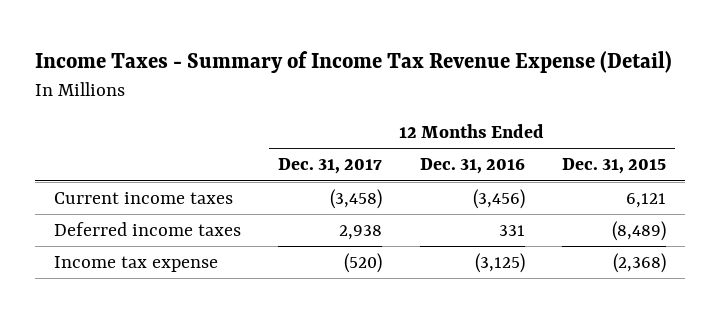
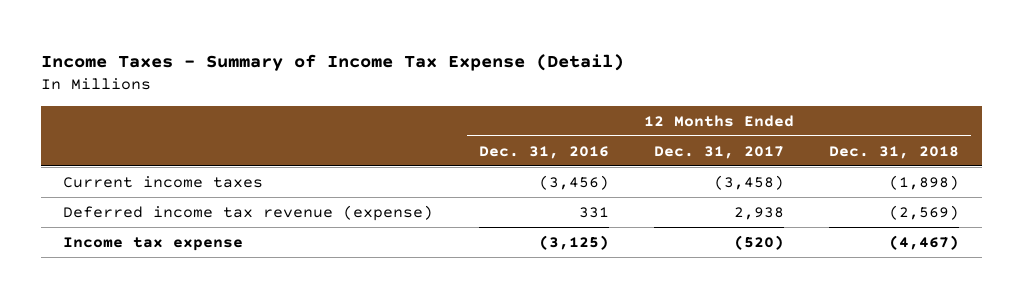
- Income Taxes - Summary of Income Tax Revenue Expense (Detail)
+ Income Taxes - Summary of Income Tax Expense (Detail)
- | 12 Months Ended Dec. 31, 2017 | 12 Months Ended Dec. 31, 2016 | 12 Months Ended Dec. 31, 2015
+ | 12 Months Ended Dec. 31, 2016 | 12 Months Ended Dec. 31, 2017 | 12 Months Ended Dec. 31, 2018
- Deferred income taxes | 2,938 | 331 | (8,489)
+ Deferred income tax revenue (expense) | 331 | 2,938 | (2,569)

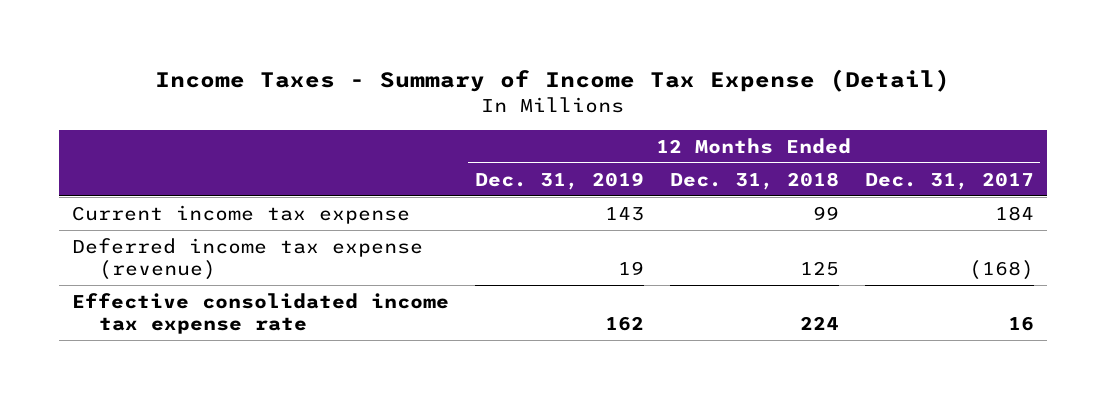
- | 12 Months Ended Dec. 31, 2016 | 12 Months Ended Dec. 31, 2017 | 12 Months Ended Dec. 31, 2018
+ | 12 Months Ended Dec. 31, 2019 | 12 Months Ended Dec. 31, 2018 | 12 Months Ended Dec. 31, 2017
- Current income taxes | (3,456) | (3,458) | (1,898)
- Deferred income tax revenue (expense) | 331 | 2,938 | (2,569)
- Income tax expense | (3,125) | (520) | (4,467)
+ Current income tax expense | 143 | 99 | 184
+ Deferred income tax expense (revenue) | 19 | 125 | (168)
+ Effective consolidated income tax expense rate | 162 | 224 | 16

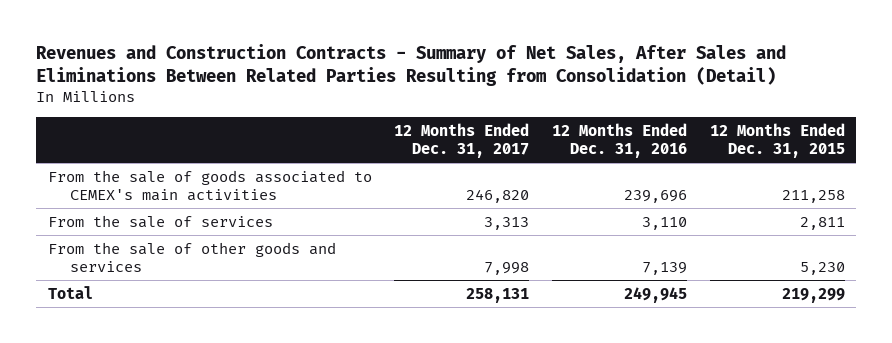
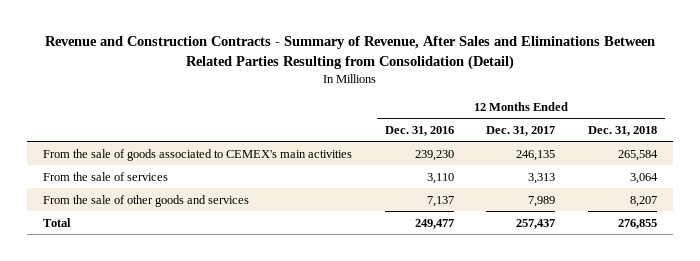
- Revenues and Construction Contracts - Summary of Net Sales, After Sales and Eliminations Between Related Parties Resulting from Consolidation (Detail)
+ Revenue and Construction Contracts - Summary of Revenue, After Sales and Eliminations Between Related Parties Resulting from Consolidation (Detail)
- | 12 Months Ended Dec. 31, 2017 | 12 Months Ended Dec. 31, 2016 | 12 Months Ended Dec. 31, 2015
+ | 12 Months Ended Dec. 31, 2016 | 12 Months Ended Dec. 31, 2017 | 12 Months Ended Dec. 31, 2018
- From the sale of goods associated to CEMEX's main activities | 246,820 | 239,696 | 211,258
+ From the sale of goods associated to CEMEX's main activities | 239,230 | 246,135 | 265,584
- From the sale of other goods and services | 7,998 | 7,139 | 5,230
- Total | 258,131 | 249,945 | 219,299
+ From the sale of other goods and services | 7,137 | 7,989 | 8,207
+ Total | 249,477 | 257,437 | 276,855

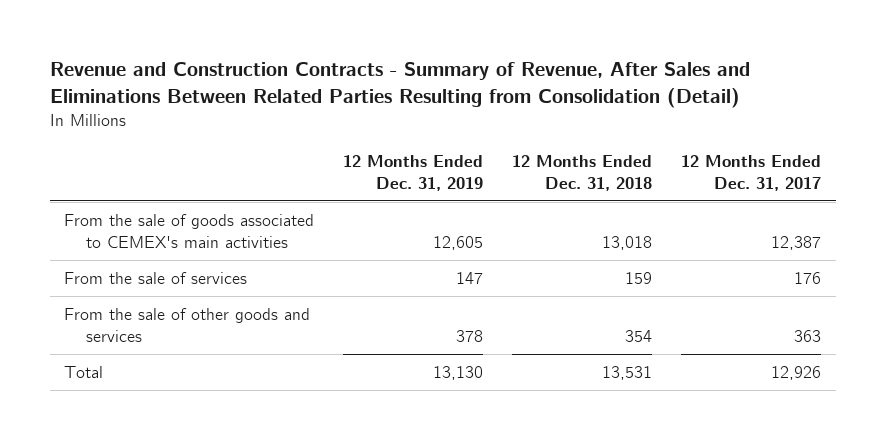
- | 12 Months Ended Dec. 31, 2016 | 12 Months Ended Dec. 31, 2017 | 12 Months Ended Dec. 31, 2018
+ | 12 Months Ended Dec. 31, 2019 | 12 Months Ended Dec. 31, 2018 | 12 Months Ended Dec. 31, 2017
- From the sale of goods associated to CEMEX's main activities | 239,230 | 246,135 | 265,584
- From the sale of services | 3,110 | 3,313 | 3,064
- From the sale of other goods and services | 7,137 | 7,989 | 8,207
- Total | 249,477 | 257,437 | 276,855
+ From the sale of goods associated to CEMEX's main activities | 12,605 | 13,018 | 12,387
+ From the sale of services | 147 | 159 | 176
+ From the sale of other goods and services | 378 | 354 | 363
+ Total | 13,130 | 13,531 | 12,926

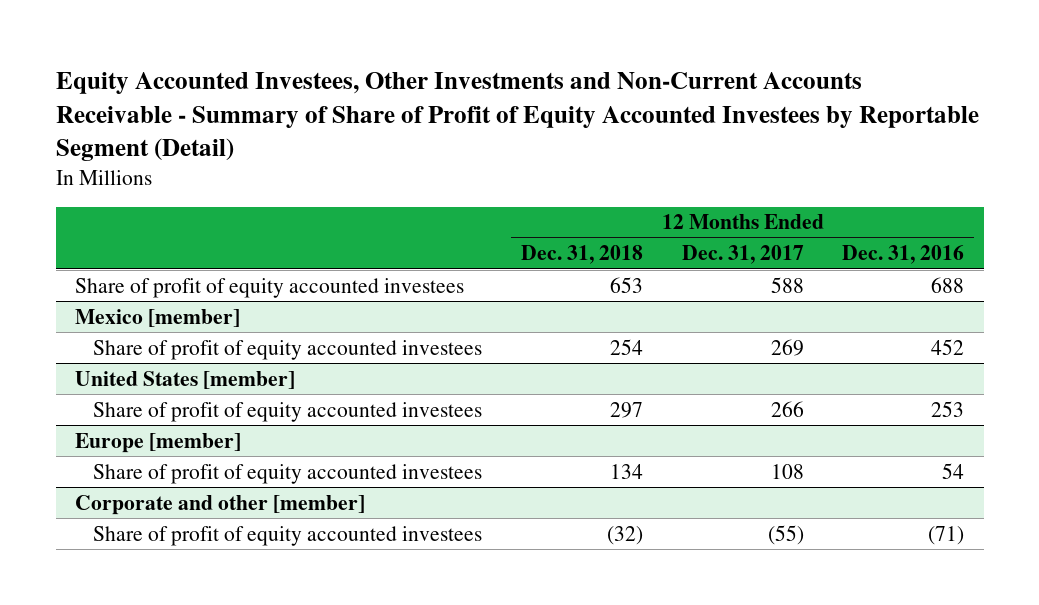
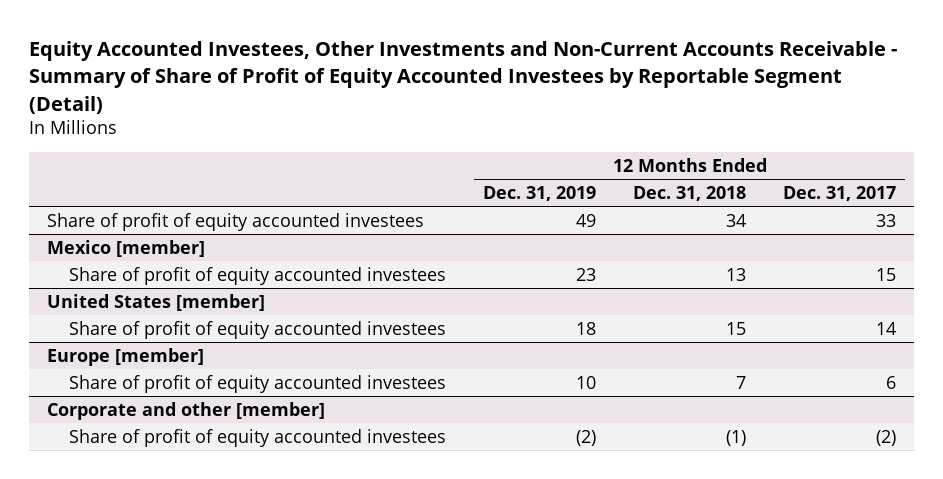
- | 12 Months Ended Dec. 31, 2018 | 12 Months Ended Dec. 31, 2017 | 12 Months Ended Dec. 31, 2016
+ | 12 Months Ended Dec. 31, 2019 | 12 Months Ended Dec. 31, 2018 | 12 Months Ended Dec. 31, 2017
- Share of profit of equity accounted investees | 653 | 588 | 688
+ Share of profit of equity accounted investees | 49 | 34 | 33
@ Mexico [member]
- Share of profit of equity accounted investees | 254 | 269 | 452
+ Share of profit of equity accounted investees | 23 | 13 | 15
@ United States [member]
- Share of profit of equity accounted investees | 297 | 266 | 253
+ Share of profit of equity accounted investees | 18 | 15 | 14
@ Europe [member]
- Share of profit of equity accounted investees | 134 | 108 | 54
+ Share of profit of equity accounted investees | 10 | 7 | 6
@ Corporate and other [member]
- Share of profit of equity accounted investees | (32) | (55) | (71)
+ Share of profit of equity accounted investees | (2) | (1) | (2)

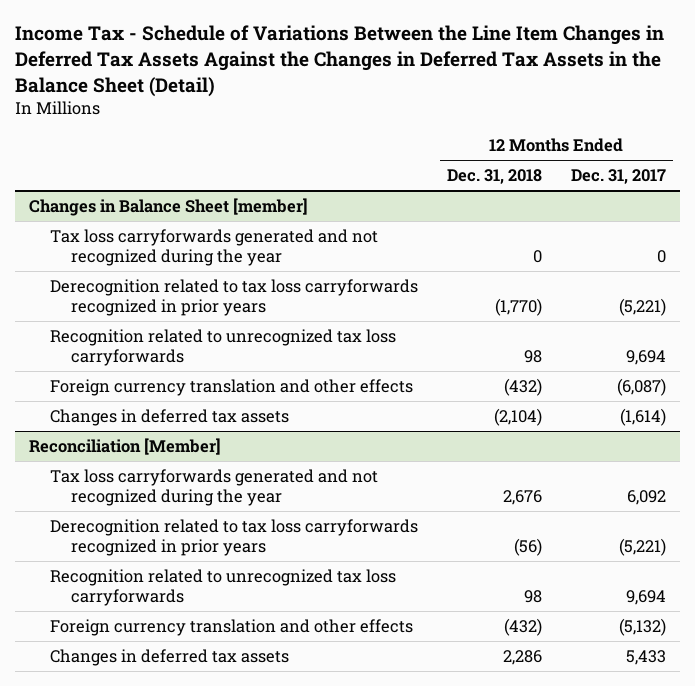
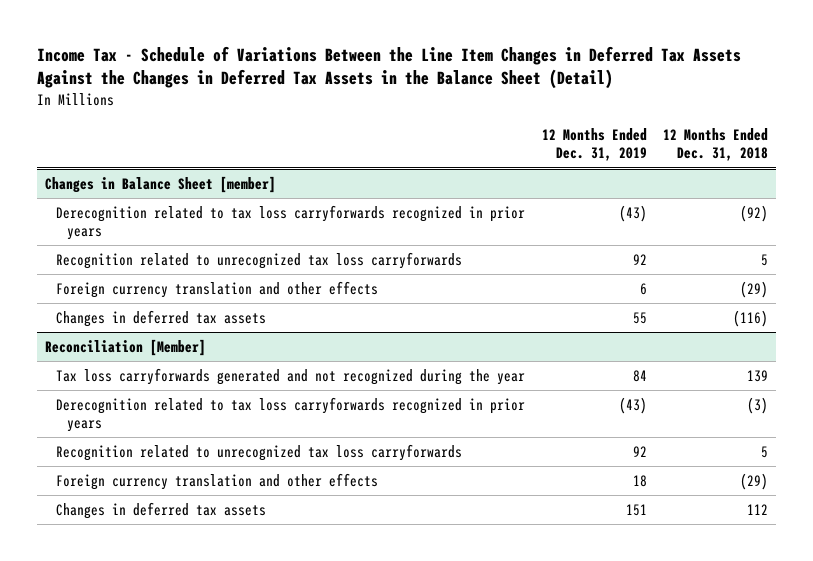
- | 12 Months Ended Dec. 31, 2018 | 12 Months Ended Dec. 31, 2017
+ | 12 Months Ended Dec. 31, 2019 | 12 Months Ended Dec. 31, 2018
@ Changes in Balance Sheet [member]
- Tax loss carryforwards generated and not recognized during the year | 0 | 0
- Derecognition related to tax loss carryforwards recognized in prior years | (1,770) | (5,221)
- Recognition related to unrecognized tax loss carryforwards | 98 | 9,694
- Foreign currency translation and other effects | (432) | (6,087)
- Changes in deferred tax assets | (2,104) | (1,614)
+ Derecognition related to tax loss carryforwards recognized in prior years | (43) | (92)
+ Recognition related to unrecognized tax loss carryforwards | 92 | 5
+ Foreign currency translation and other effects | 6 | (29)
+ Changes in deferred tax assets | 55 | (116)
@ Reconciliation [Member]
- Tax loss carryforwards generated and not recognized during the year | 2,676 | 6,092
- Derecognition related to tax loss carryforwards recognized in prior years | (56) | (5,221)
- Recognition related to unrecognized tax loss carryforwards | 98 | 9,694
- Foreign currency translation and other effects | (432) | (5,132)
- Changes in deferred tax assets | 2,286 | 5,433
+ Tax loss carryforwards generated and not recognized during the year | 84 | 139
+ Derecognition related to tax loss carryforwards recognized in prior years | (43) | (3)
+ Recognition related to unrecognized tax loss carryforwards | 92 | 5
+ Foreign currency translation and other effects | 18 | (29)
+ Changes in deferred tax assets | 151 | 112

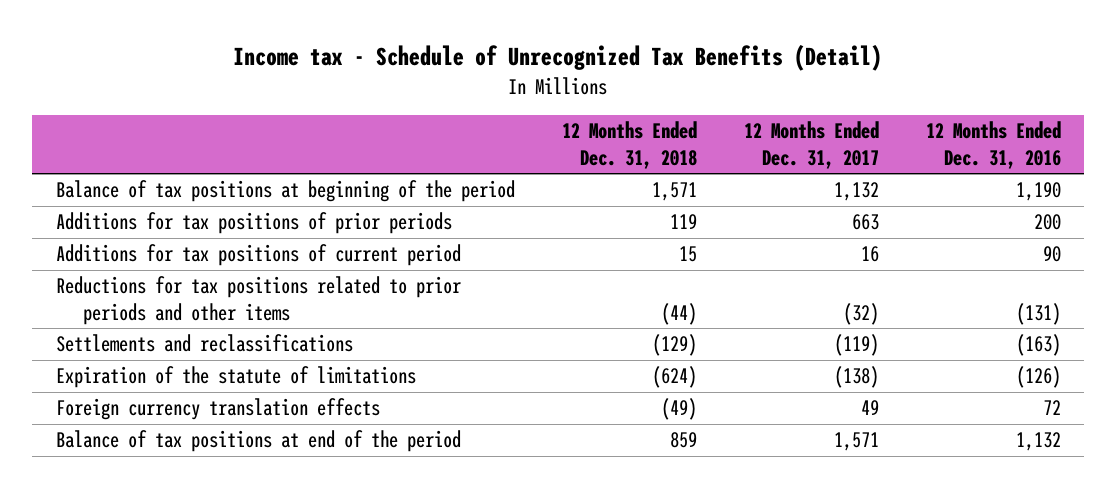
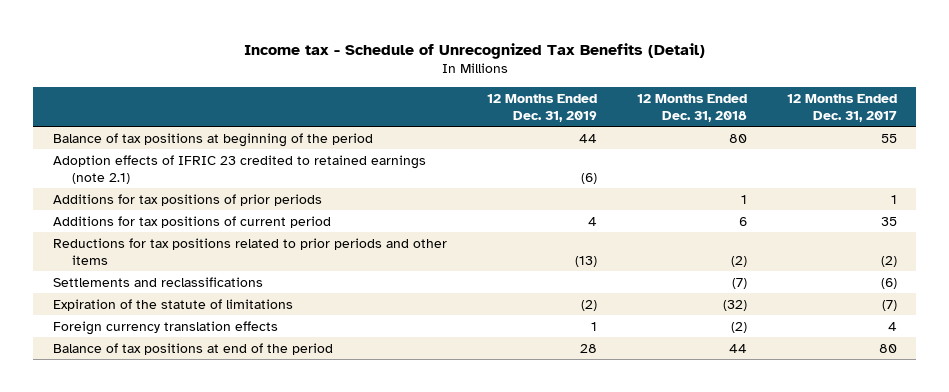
- | 12 Months Ended Dec. 31, 2018 | 12 Months Ended Dec. 31, 2017 | 12 Months Ended Dec. 31, 2016
+ | 12 Months Ended Dec. 31, 2019 | 12 Months Ended Dec. 31, 2018 | 12 Months Ended Dec. 31, 2017
- Balance of tax positions at beginning of the period | 1,571 | 1,132 | 1,190
- Additions for tax positions of prior periods | 119 | 663 | 200
- Additions for tax positions of current period | 15 | 16 | 90
- Reductions for tax positions related to prior periods and other items | (44) | (32) | (131)
- Settlements and reclassifications | (129) | (119) | (163)
- Expiration of the statute of limitations | (624) | (138) | (126)
- Foreign currency translation effects | (49) | 49 | 72
- Balance of tax positions at end of the period | 859 | 1,571 | 1,132
+ Balance of tax positions at beginning of the period | 44 | 80 | 55
+ Adoption effects of IFRIC 23 credited to retained earnings (note 2.1) | (6) | |
+ Additions for tax positions of prior periods | | 1 | 1
+ Additions for tax positions of current period | 4 | 6 | 35
+ Reductions for tax positions related to prior periods and other items | (13) | (2) | (2)
+ Settlements and reclassifications | | (7) | (6)
+ Expiration of the statute of limitations | (2) | (32) | (7)
+ Foreign currency translation effects | 1 | (2) | 4
+ Balance of tax positions at end of the period | 28 | 44 | 80

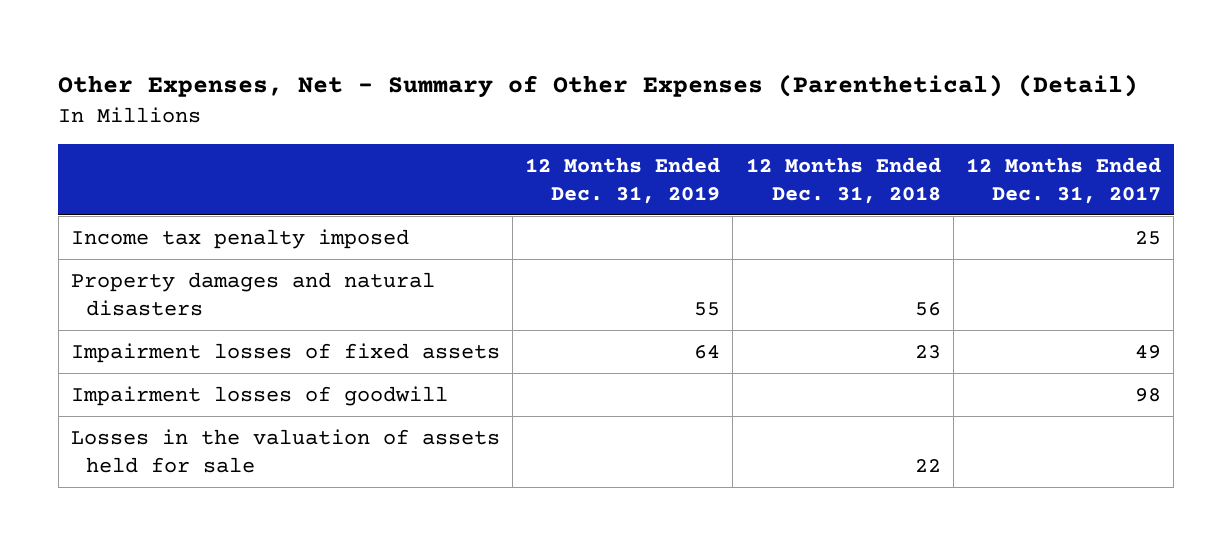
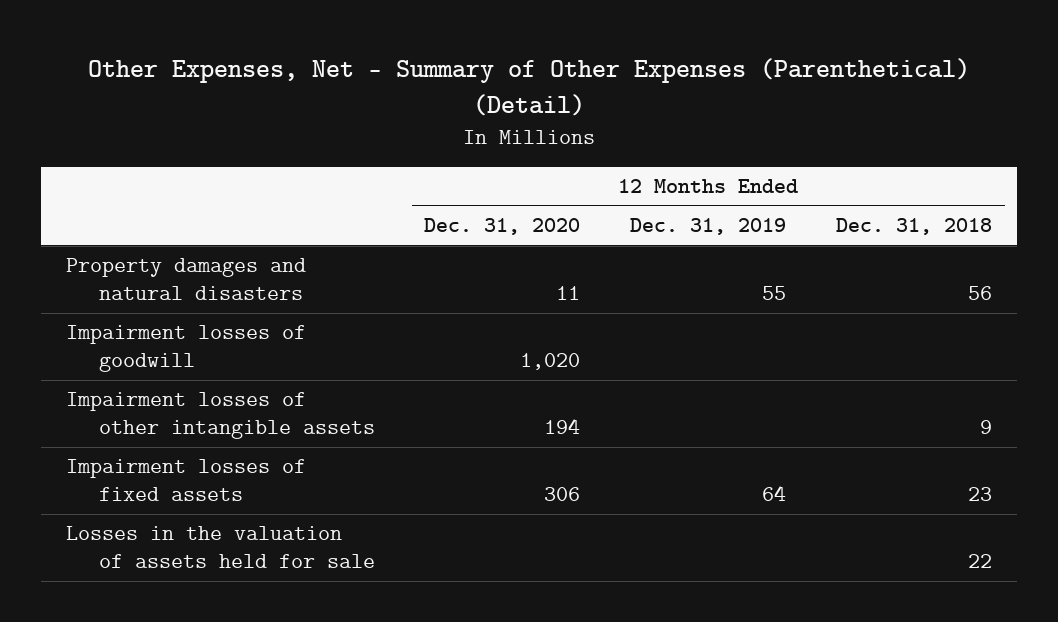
- | 12 Months Ended Dec. 31, 2019 | 12 Months Ended Dec. 31, 2018 | 12 Months Ended Dec. 31, 2017
+ | 12 Months Ended Dec. 31, 2020 | 12 Months Ended Dec. 31, 2019 | 12 Months Ended Dec. 31, 2018
- Income tax penalty imposed | | | 25
+ Impairment losses of other intangible assets | 194 | | 9
moved down: Impairment losses of fixed assets | 306 | 64 | 23

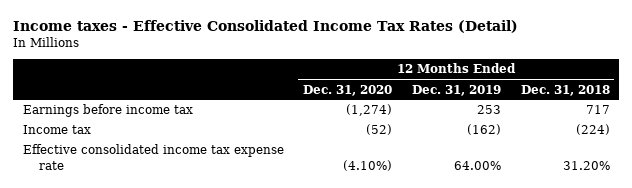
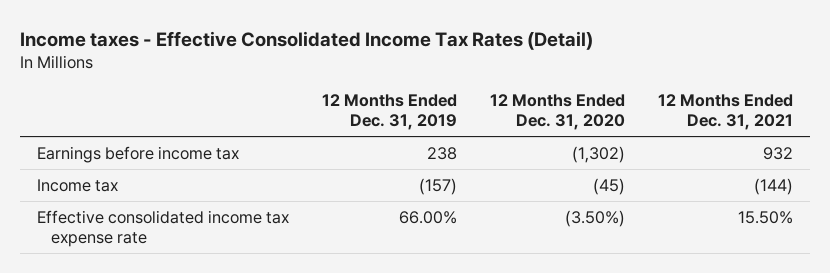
- | 12 Months Ended Dec. 31, 2020 | 12 Months Ended Dec. 31, 2019 | 12 Months Ended Dec. 31, 2018
+ | 12 Months Ended Dec. 31, 2019 | 12 Months Ended Dec. 31, 2020 | 12 Months Ended Dec. 31, 2021
- Earnings before income tax | (1,274) | 253 | 717
- Income tax | (52) | (162) | (224)
- Effective consolidated income tax expense rate | (4.10%) | 64.00% | 31.20%
+ Earnings before income tax | 238 | (1,302) | 932
+ Income tax | (157) | (45) | (144)
+ Effective consolidated income tax expense rate | 66.00% | (3.50%) | 15.50%

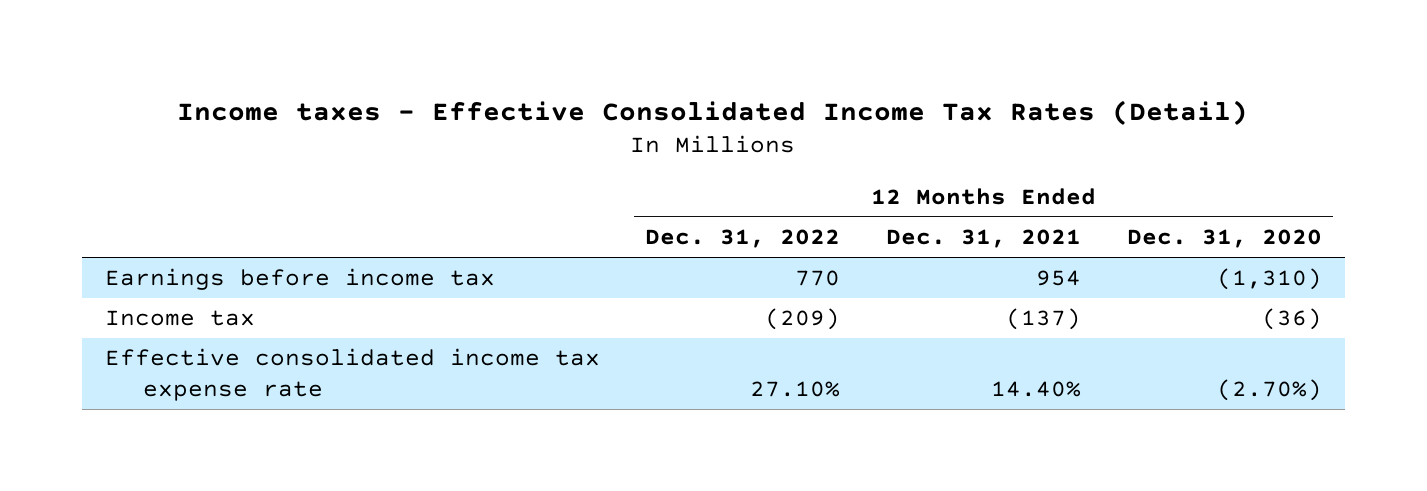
- | 12 Months Ended Dec. 31, 2019 | 12 Months Ended Dec. 31, 2020 | 12 Months Ended Dec. 31, 2021
+ | 12 Months Ended Dec. 31, 2022 | 12 Months Ended Dec. 31, 2021 | 12 Months Ended Dec. 31, 2020
- Earnings before income tax | 238 | (1,302) | 932
- Income tax | (157) | (45) | (144)
- Effective consolidated income tax expense rate | 66.00% | (3.50%) | 15.50%
+ Earnings before income tax | 770 | 954 | (1,310)
+ Income tax | (209) | (137) | (36)
+ Effective consolidated income tax expense rate | 27.10% | 14.40% | (2.70%)

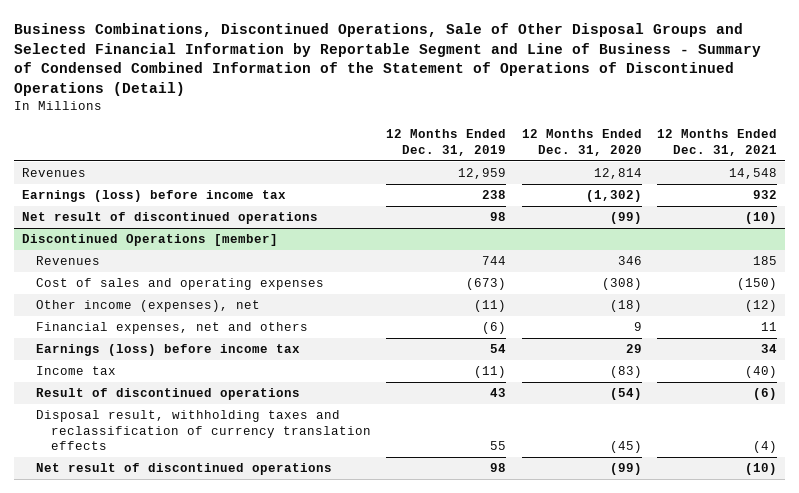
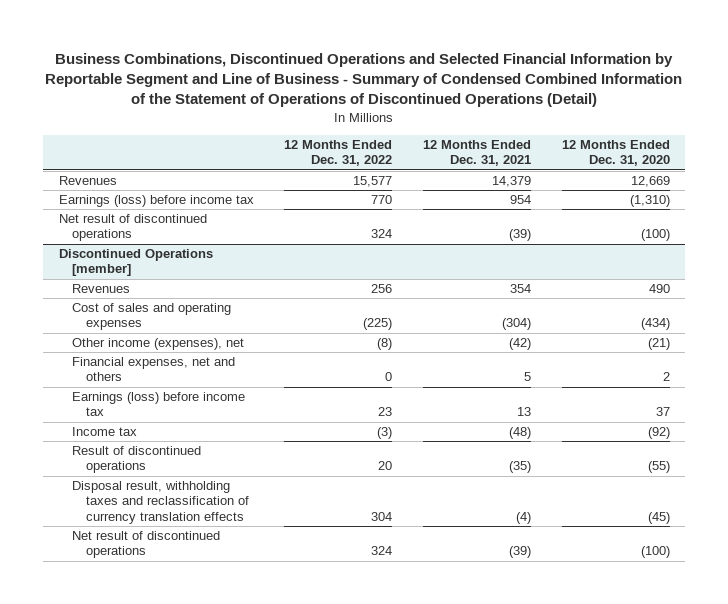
- Business Combinations, Discontinued Operations, Sale of Other Disposal Groups and Selected Financial Information by Reportable Segment and Line of Business - Summary of Condensed Combined Information of the Statement of Operations of Discontinued Operations (Detail)
+ Business Combinations, Discontinued Operations and Selected Financial Information by Reportable Segment and Line of Business - Summary of Condensed Combined Information of the Statement of Operations of Discontinued Operations (Detail)
- | 12 Months Ended Dec. 31, 2019 | 12 Months Ended Dec. 31, 2020 | 12 Months Ended Dec. 31, 2021
+ | 12 Months Ended Dec. 31, 2022 | 12 Months Ended Dec. 31, 2021 | 12 Months Ended Dec. 31, 2020
- Revenues | 12,959 | 12,814 | 14,548
- Earnings (loss) before income tax | 238 | (1,302) | 932
- Net result of discontinued operations | 98 | (99) | (10)
+ Revenues | 15,577 | 14,379 | 12,669
+ Earnings (loss) before income tax | 770 | 954 | (1,310)
+ Net result of discontinued operations | 324 | (39) | (100)
@ Discontinued Operations [member]
- Revenues | 744 | 346 | 185
- Cost of sales and operating expenses | (673) | (308) | (150)
- Other income (expenses), net | (11) | (18) | (12)
- Financial expenses, net and others | (6) | 9 | 11
- Earnings (loss) before income tax | 54 | 29 | 34
- Income tax | (11) | (83) | (40)
- Result of discontinued operations | 43 | (54) | (6)
+ Revenues | 256 | 354 | 490
+ Cost of sales and operating expenses | (225) | (304) | (434)
+ Other income (expenses), net | (8) | (42) | (21)
+ Financial expenses, net and others | 0 | 5 | 2
+ Earnings (loss) before income tax | 23 | 13 | 37
+ Income tax | (3) | (48) | (92)
+ Result of discontinued operations | 20 | (35) | (55)
- Net result of discontinued operations | 98 | (99) | (10)
+ Net result of discontinued operations | 324 | (39) | (100)

